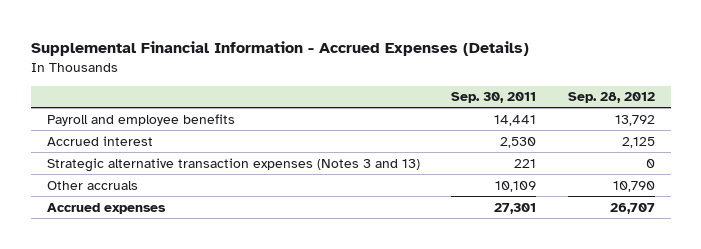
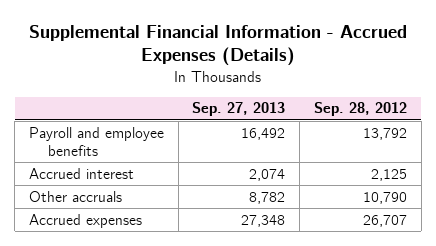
- | Sep. 30, 2011 | Sep. 28, 2012
+ | Sep. 27, 2013 | Sep. 28, 2012
- Strategic alternative transaction expenses (Notes 3 and 13) | 221 | 0

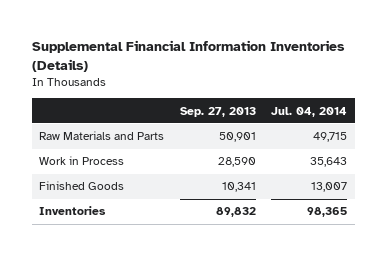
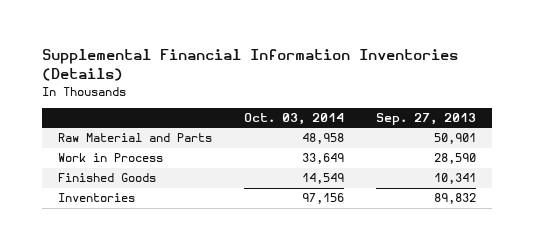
- | Sep. 27, 2013 | Jul. 04, 2014
+ | Oct. 03, 2014 | Sep. 27, 2013
- Raw Materials and Parts | 50,901 | 49,715
+ Raw Material and Parts | 48,958 | 50,901

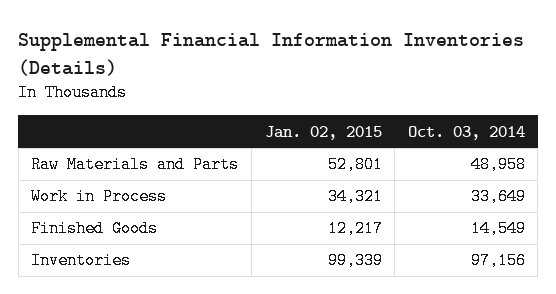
- | Oct. 03, 2014 | Sep. 27, 2013
+ | Jan. 02, 2015 | Oct. 03, 2014
- Raw Material and Parts | 48,958 | 50,901
+ Raw Materials and Parts | 52,801 | 48,958

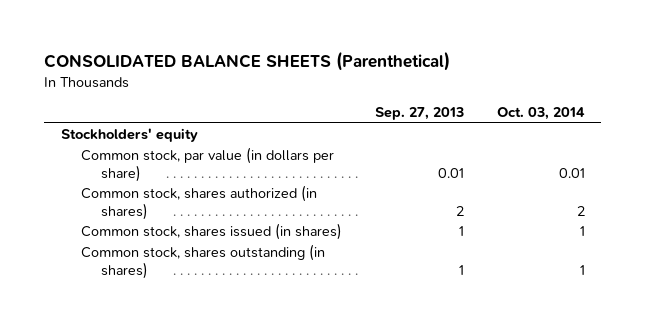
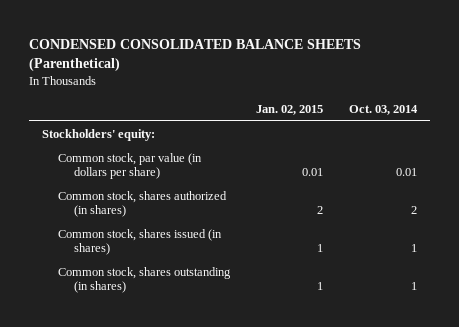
- CONSOLIDATED BALANCE SHEETS (Parenthetical)
+ CONDENSED CONSOLIDATED BALANCE SHEETS (Parenthetical)
- | Sep. 27, 2013 | Oct. 03, 2014
+ | Jan. 02, 2015 | Oct. 03, 2014
- Stockholders' equity
+ Stockholders' equity:

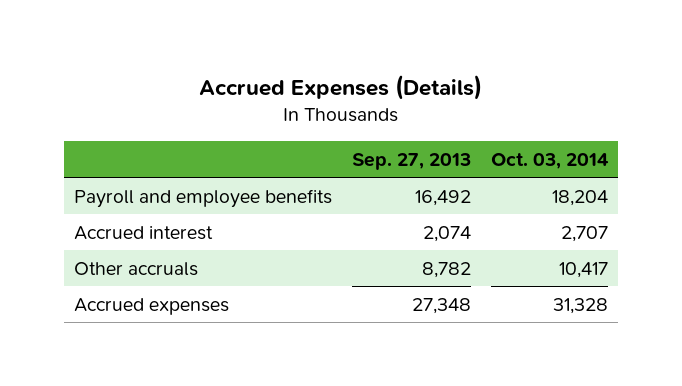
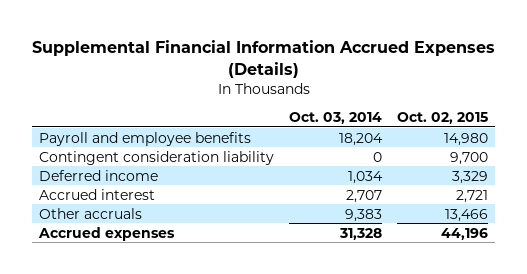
- Accrued Expenses (Details)
+ Supplemental Financial Information Accrued Expenses (Details)
- | Sep. 27, 2013 | Oct. 03, 2014
+ | Oct. 03, 2014 | Oct. 02, 2015
+ Contingent consideration liability | 0 | 9,700
+ Deferred income | 1,034 | 3,329
- Other accruals | 8,782 | 10,417
+ Other accruals | 9,383 | 13,466

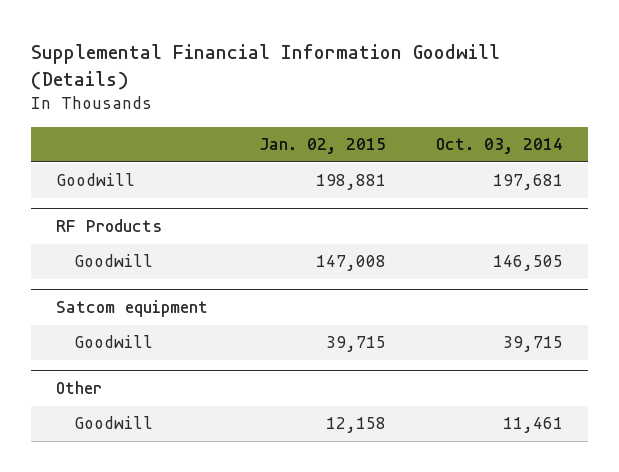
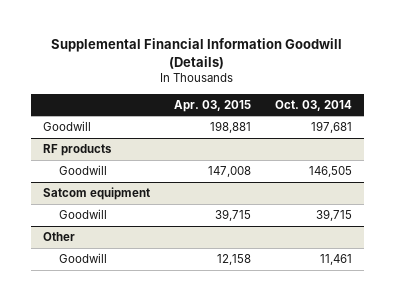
- | Jan. 02, 2015 | Oct. 03, 2014
+ | Apr. 03, 2015 | Oct. 03, 2014
- RF Products
+ RF products

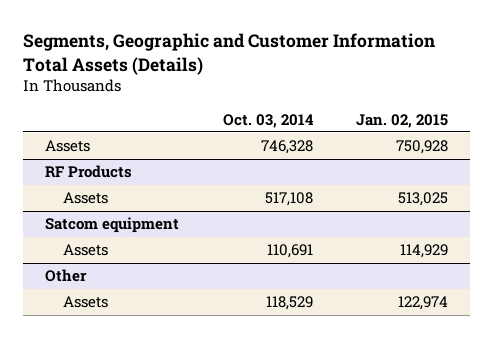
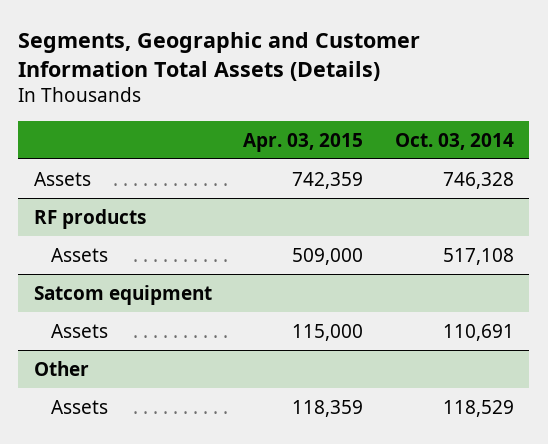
- | Oct. 03, 2014 | Jan. 02, 2015
+ | Apr. 03, 2015 | Oct. 03, 2014
- RF Products
+ RF products

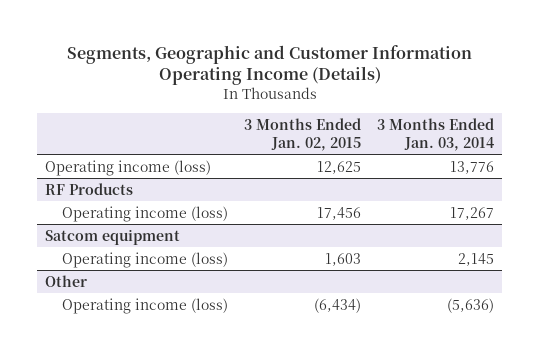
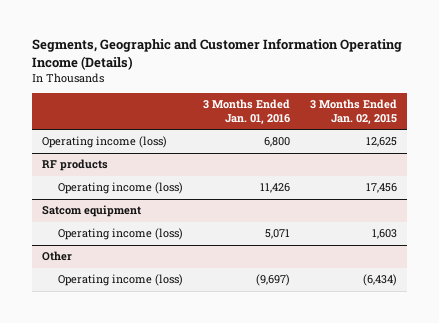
- | 3 Months Ended Jan. 02, 2015 | 3 Months Ended Jan. 03, 2014
+ | 3 Months Ended Jan. 01, 2016 | 3 Months Ended Jan. 02, 2015
- RF Products
+ RF products

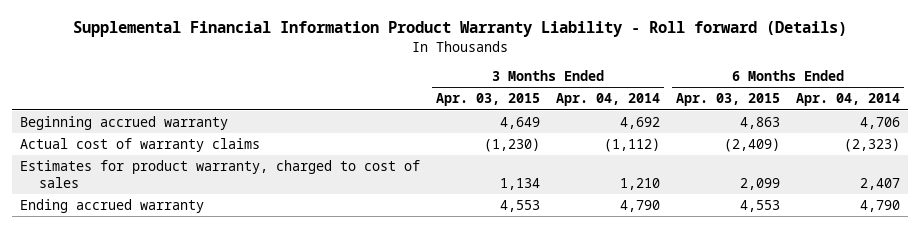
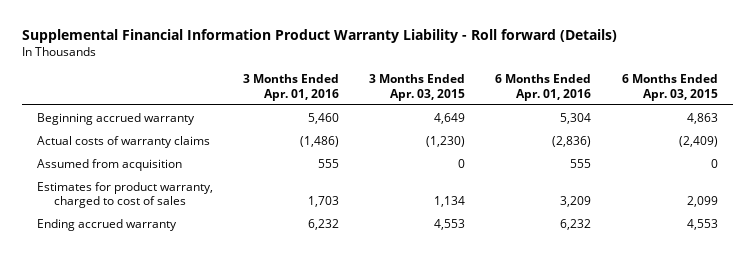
- | 3 Months Ended Apr. 03, 2015 | 3 Months Ended Apr. 04, 2014 | 6 Months Ended Apr. 03, 2015 | 6 Months Ended Apr. 04, 2014
+ | 3 Months Ended Apr. 01, 2016 | 3 Months Ended Apr. 03, 2015 | 6 Months Ended Apr. 01, 2016 | 6 Months Ended Apr. 03, 2015
- Actual cost of warranty claims | (1,230) | (1,112) | (2,409) | (2,323)
+ Actual costs of warranty claims | (1,486) | (1,230) | (2,836) | (2,409)
+ Assumed from acquisition | 555 | 0 | 555 | 0

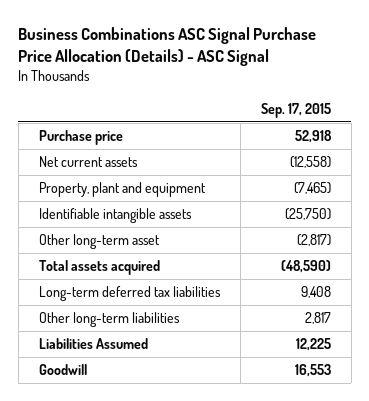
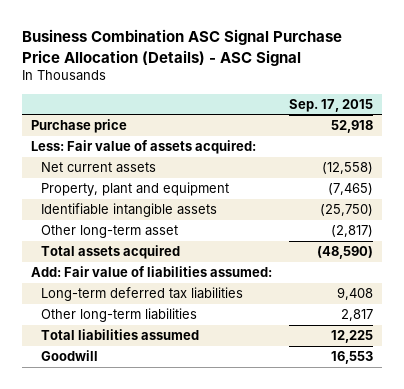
- Business Combinations ASC Signal Purchase Price Allocation (Details) - ASC Signal
+ Business Combination ASC Signal Purchase Price Allocation (Details) - ASC Signal
+ Less: Fair value of assets acquired:
+ Add: Fair value of liabilities assumed:
- Liabilities Assumed | 12,225
+ Total liabilities assumed | 12,225

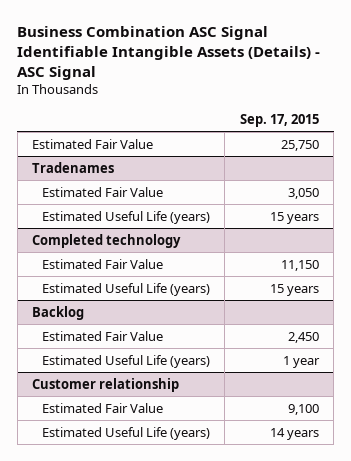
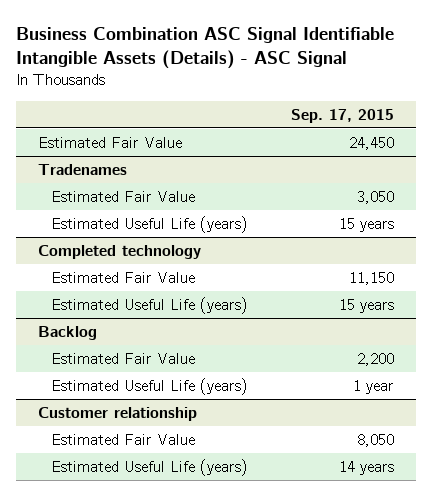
- Estimated Fair Value | 25,750
+ Estimated Fair Value | 24,450
@ Backlog
- Estimated Fair Value | 2,450
+ Estimated Fair Value | 2,200
@ Customer relationship
- Estimated Fair Value | 9,100
+ Estimated Fair Value | 8,050

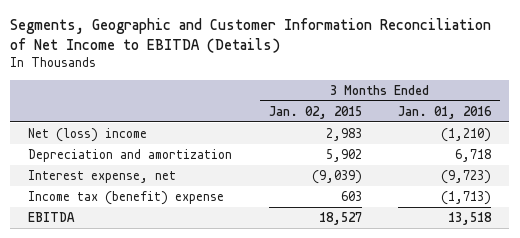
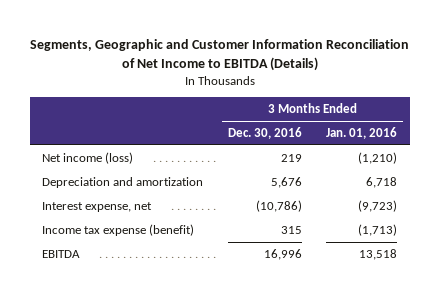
- | 3 Months Ended Jan. 02, 2015 | 3 Months Ended Jan. 01, 2016
+ | 3 Months Ended Dec. 30, 2016 | 3 Months Ended Jan. 01, 2016
- Net (loss) income | 2,983 | (1,210)
+ Net income (loss) | 219 | (1,210)
- Income tax (benefit) expense | 603 | (1,713)
+ Income tax expense (benefit) | 315 | (1,713)

